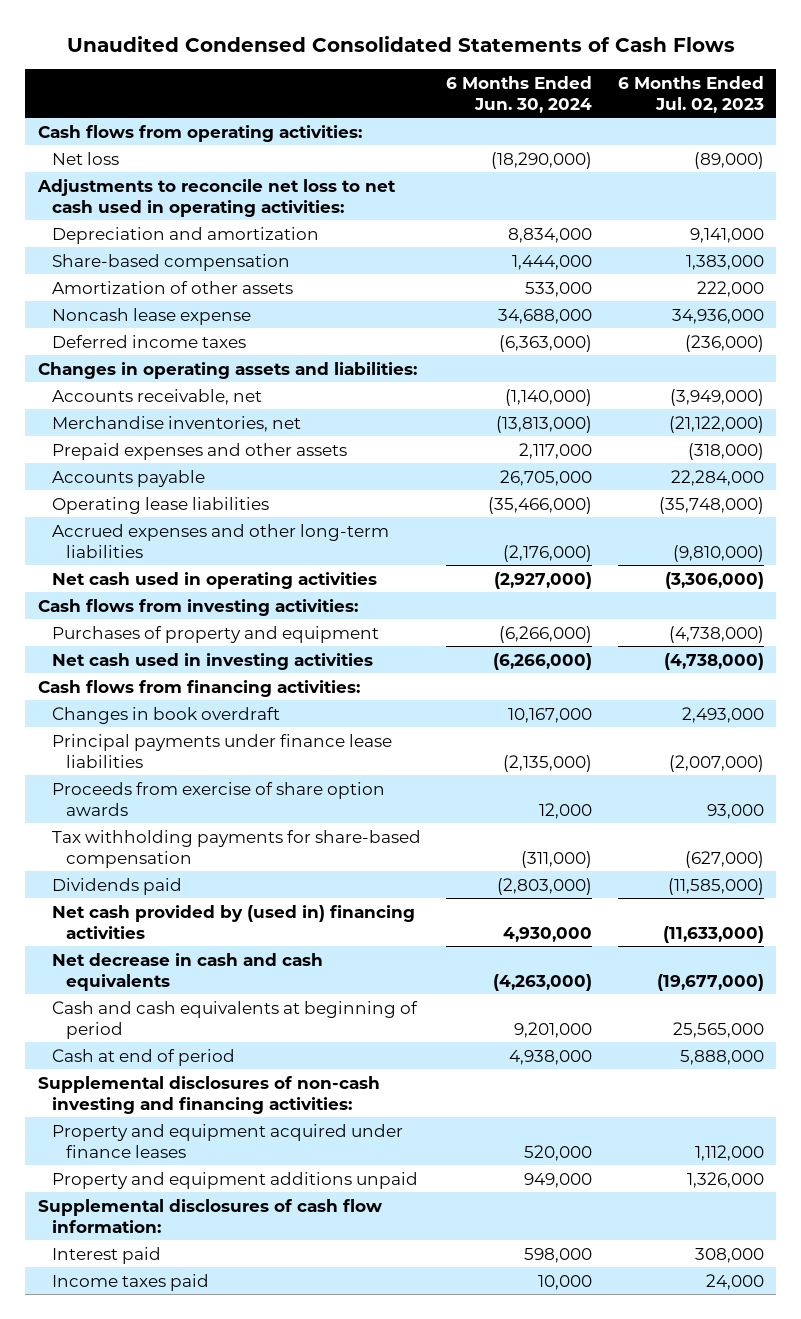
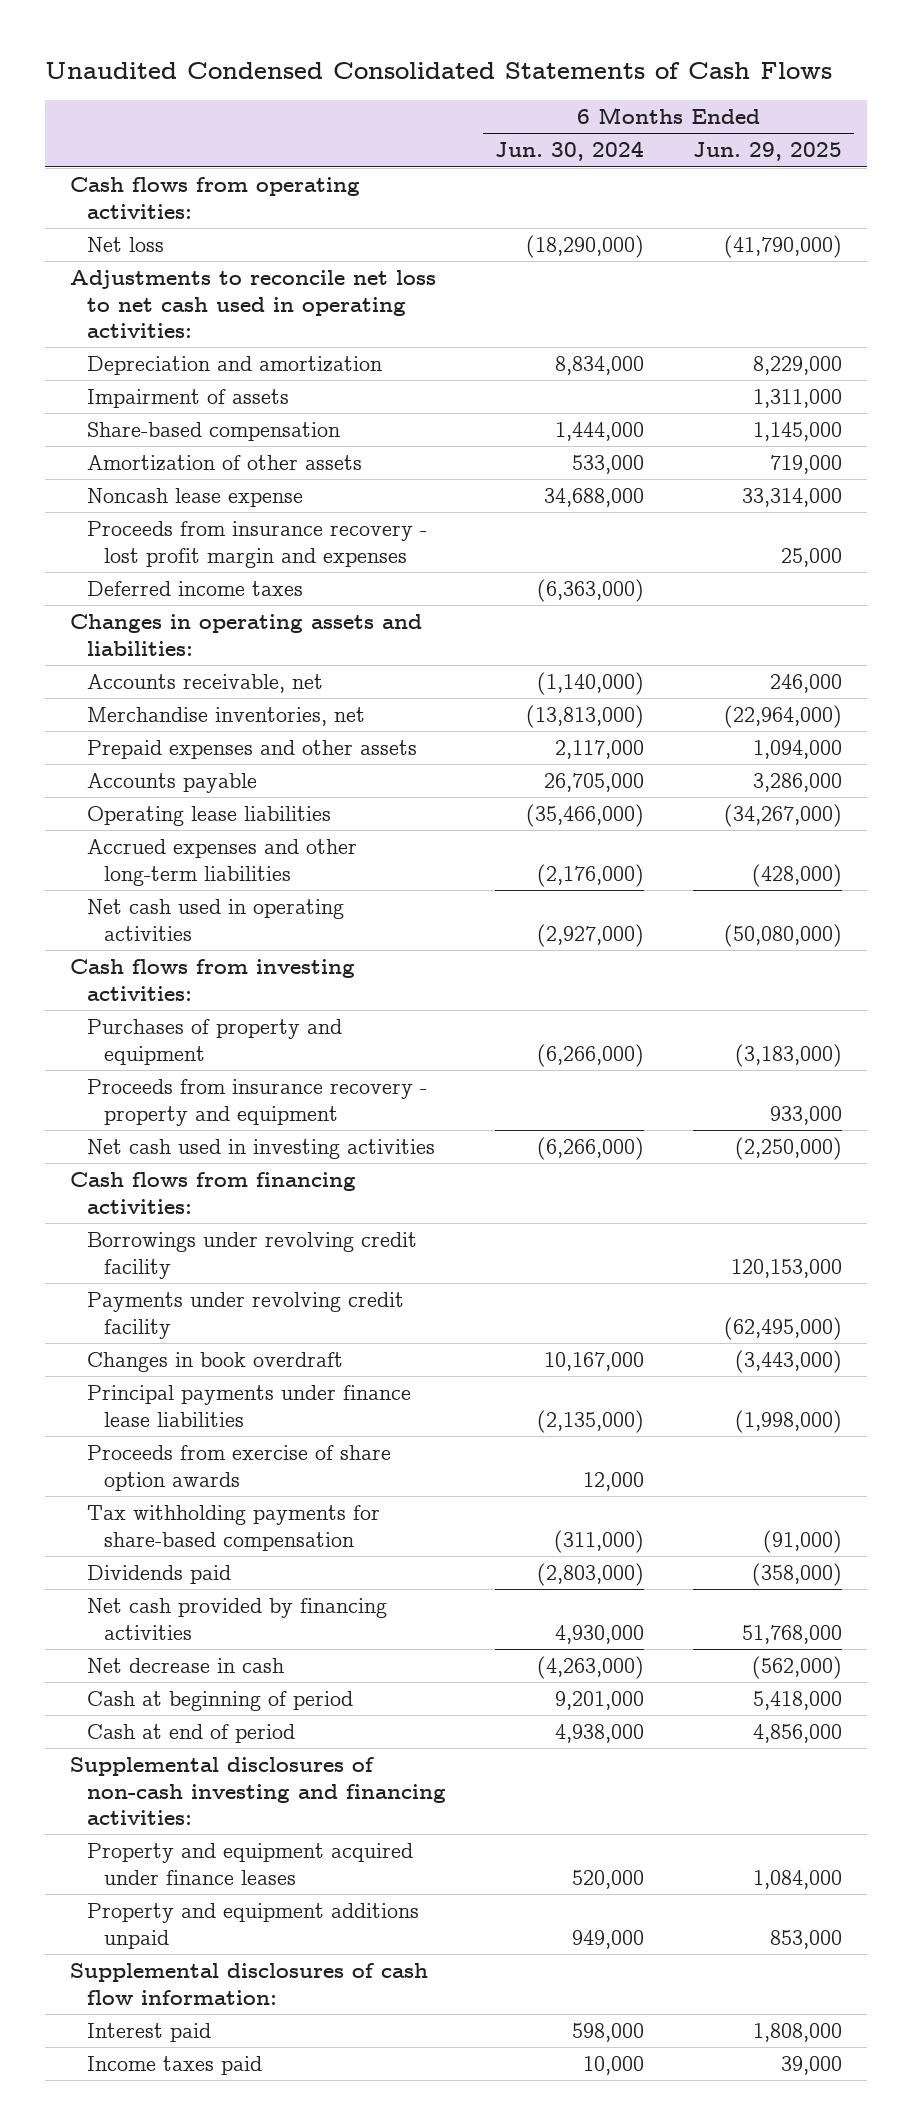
- | 6 Months Ended Jun. 30, 2024 | 6 Months Ended Jul. 02, 2023
+ | 6 Months Ended Jun. 30, 2024 | 6 Months Ended Jun. 29, 2025
+ Impairment of assets | | 1,311,000
+ Proceeds from insurance recovery - lost profit margin and expenses | | 25,000
+ Proceeds from insurance recovery - property and equipment | | 933,000
+ Borrowings under revolving credit facility | | 120,153,000
+ Payments under revolving credit facility | | (62,495,000)
- Net cash provided by (used in) financing activities | 4,930,000 | (11,633,000)
- Net decrease in cash and cash equivalents | (4,263,000) | (19,677,000)
- Cash and cash equivalents at beginning of period | 9,201,000 | 25,565,000
+ Net cash provided by financing activities | 4,930,000 | 51,768,000
+ Net decrease in cash | (4,263,000) | (562,000)
+ Cash at beginning of period | 9,201,000 | 5,418,000

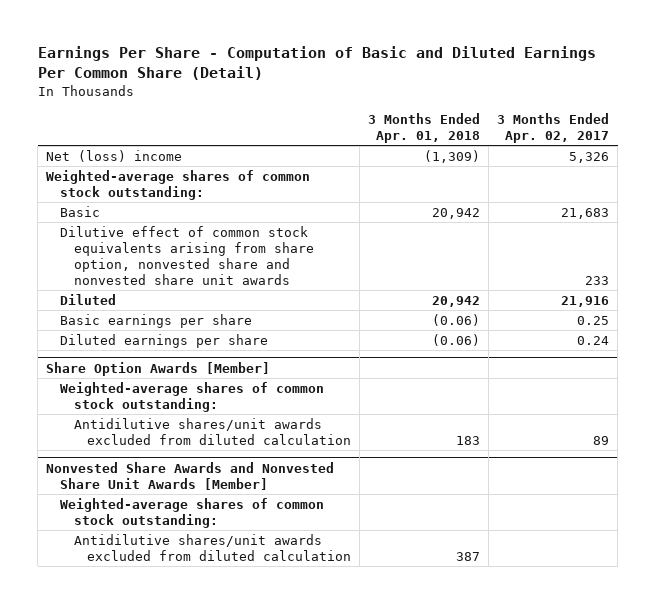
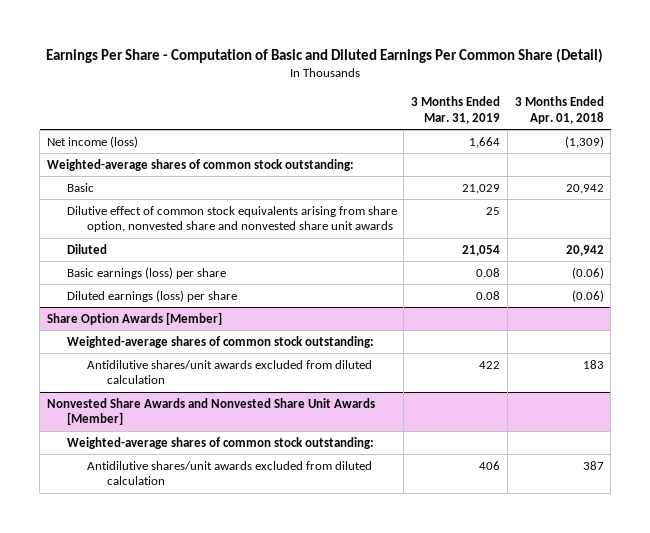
- | 3 Months Ended Apr. 01, 2018 | 3 Months Ended Apr. 02, 2017
+ | 3 Months Ended Mar. 31, 2019 | 3 Months Ended Apr. 01, 2018
- Net (loss) income | (1,309) | 5,326
+ Net income (loss) | 1,664 | (1,309)
- Basic earnings per share | (0.06) | 0.25
- Diluted earnings per share | (0.06) | 0.24
+ Basic earnings (loss) per share | 0.08 | (0.06)
+ Diluted earnings (loss) per share | 0.08 | (0.06)

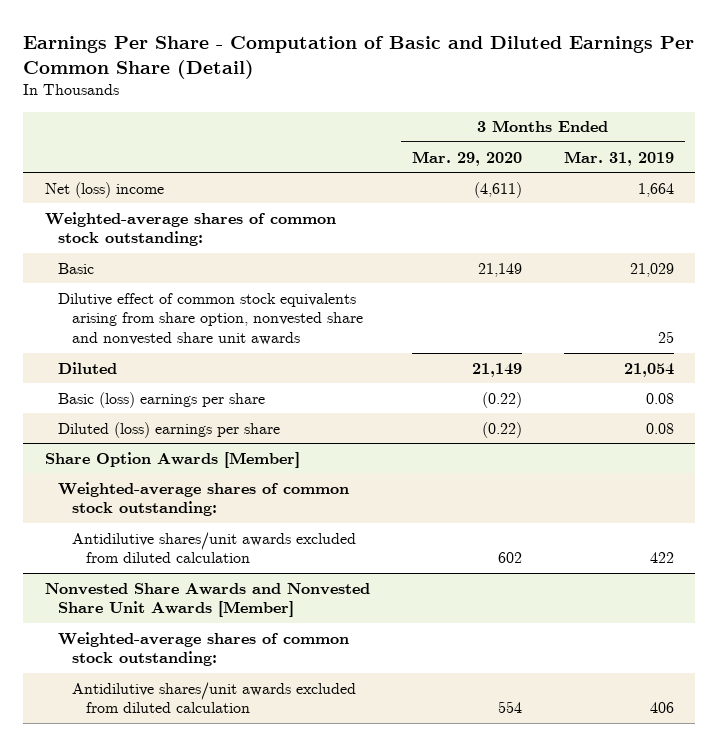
- | 3 Months Ended Mar. 31, 2019 | 3 Months Ended Apr. 01, 2018
+ | 3 Months Ended Mar. 29, 2020 | 3 Months Ended Mar. 31, 2019
- Net income (loss) | 1,664 | (1,309)
+ Net (loss) income | (4,611) | 1,664
- Basic earnings (loss) per share | 0.08 | (0.06)
- Diluted earnings (loss) per share | 0.08 | (0.06)
+ Basic (loss) earnings per share | (0.22) | 0.08
+ Diluted (loss) earnings per share | (0.22) | 0.08

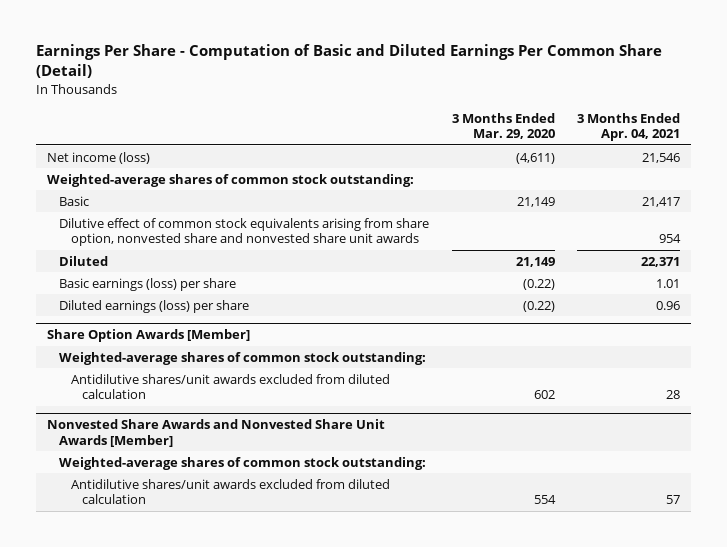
- | 3 Months Ended Mar. 29, 2020 | 3 Months Ended Mar. 31, 2019
+ | 3 Months Ended Mar. 29, 2020 | 3 Months Ended Apr. 04, 2021
- Net (loss) income | (4,611) | 1,664
+ Net income (loss) | (4,611) | 21,546
- Basic (loss) earnings per share | (0.22) | 0.08
- Diluted (loss) earnings per share | (0.22) | 0.08
+ Basic earnings (loss) per share | (0.22) | 1.01
+ Diluted earnings (loss) per share | (0.22) | 0.96

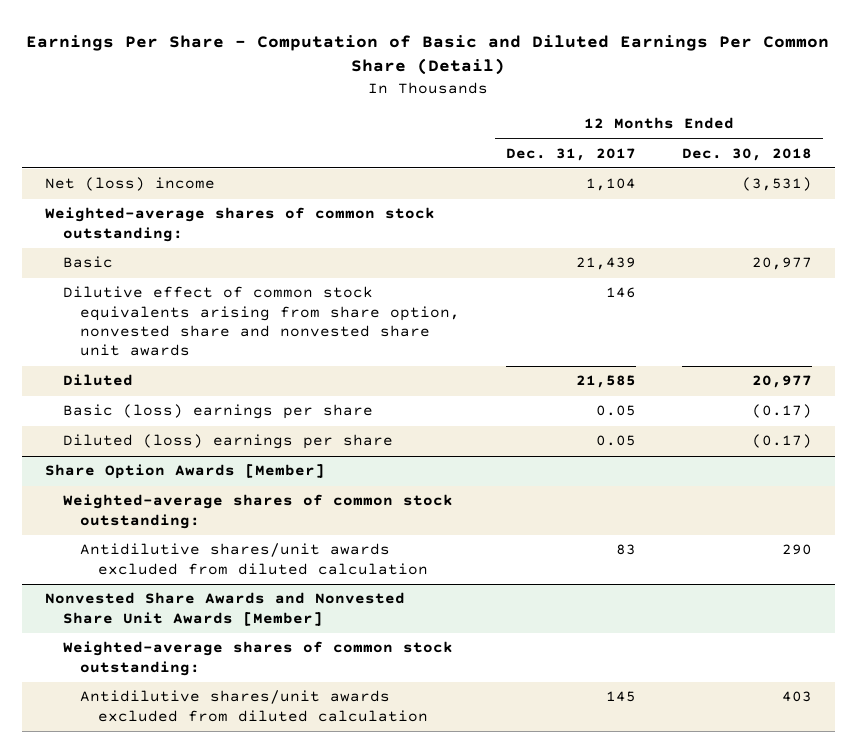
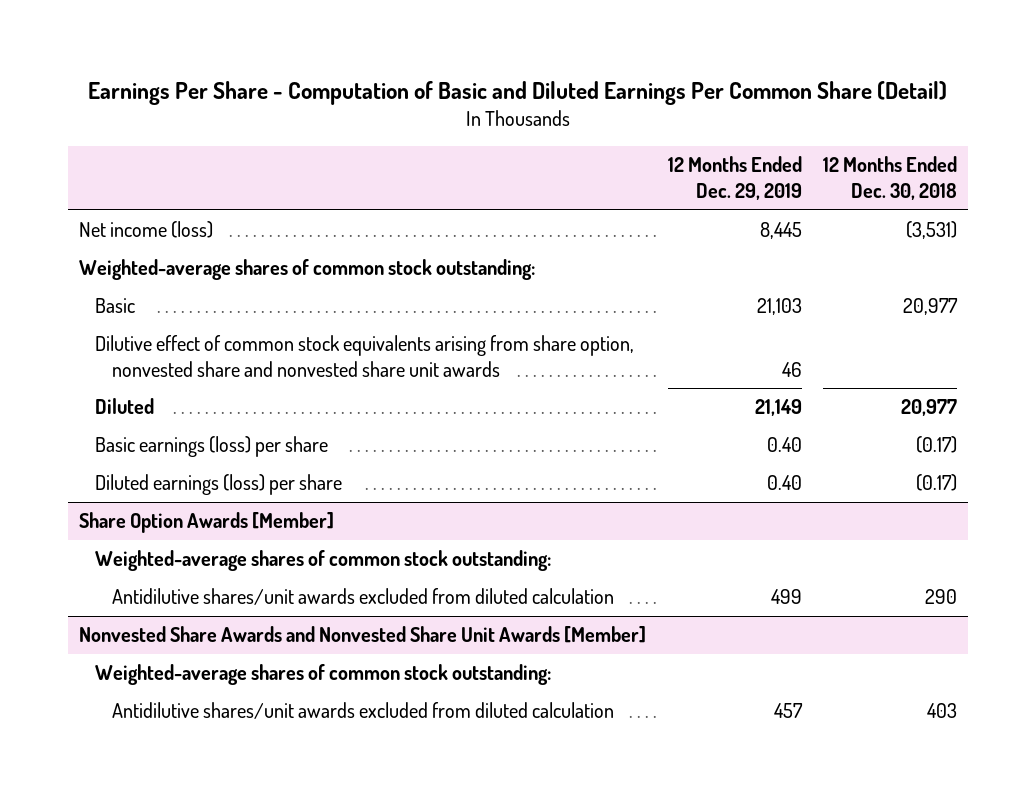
- | 12 Months Ended Dec. 31, 2017 | 12 Months Ended Dec. 30, 2018
+ | 12 Months Ended Dec. 29, 2019 | 12 Months Ended Dec. 30, 2018
- Net (loss) income | 1,104 | (3,531)
+ Net income (loss) | 8,445 | (3,531)
- Basic (loss) earnings per share | 0.05 | (0.17)
- Diluted (loss) earnings per share | 0.05 | (0.17)
+ Basic earnings (loss) per share | 0.40 | (0.17)
+ Diluted earnings (loss) per share | 0.40 | (0.17)

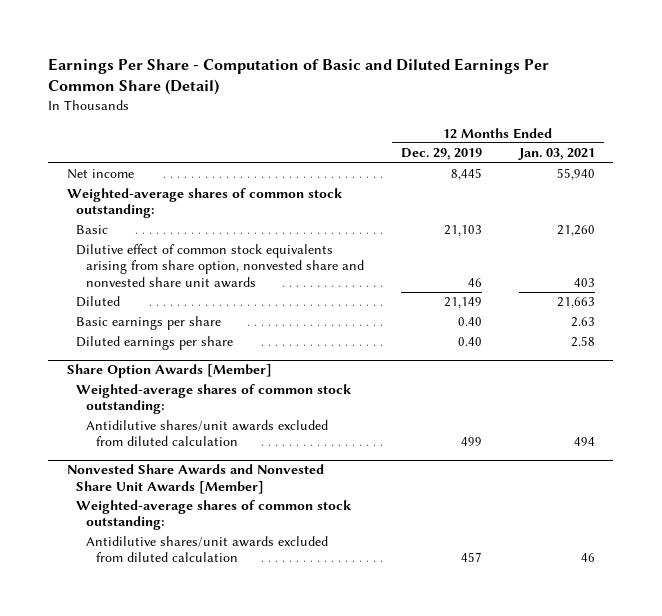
- | 12 Months Ended Dec. 29, 2019 | 12 Months Ended Dec. 30, 2018
+ | 12 Months Ended Dec. 29, 2019 | 12 Months Ended Jan. 03, 2021
- Net income (loss) | 8,445 | (3,531)
+ Net income | 8,445 | 55,940
- Basic earnings (loss) per share | 0.40 | (0.17)
- Diluted earnings (loss) per share | 0.40 | (0.17)
+ Basic earnings per share | 0.40 | 2.63
+ Diluted earnings per share | 0.40 | 2.58

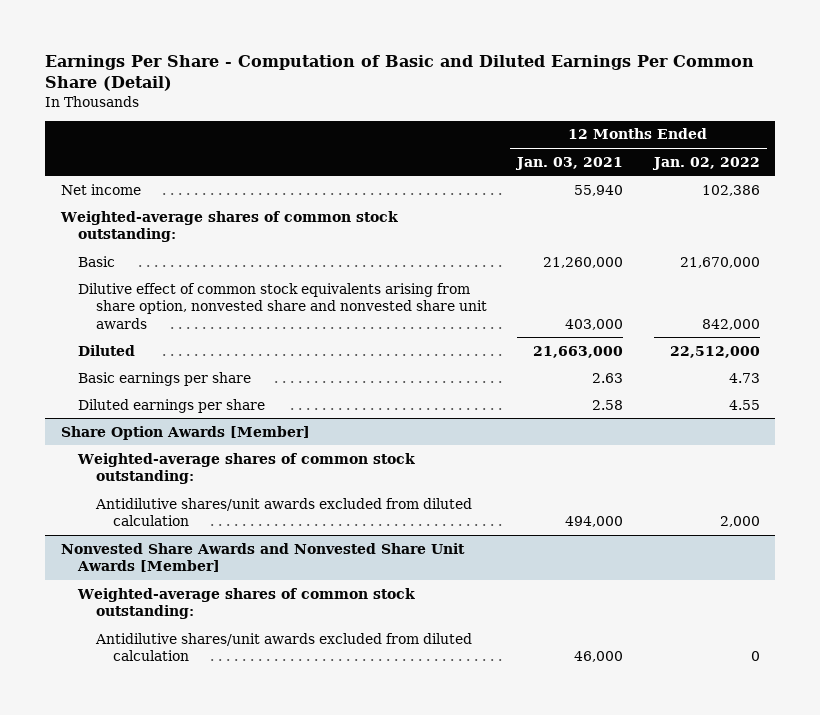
- | 12 Months Ended Dec. 29, 2019 | 12 Months Ended Jan. 03, 2021
+ | 12 Months Ended Jan. 03, 2021 | 12 Months Ended Jan. 02, 2022
- Basic | 21,103 | 21,260
- Dilutive effect of common stock equivalents arising from share option, nonvested share and nonvested share unit awards | 46 | 403
- Diluted | 21,149 | 21,663
+ Basic | 21,260,000 | 21,670,000
+ Dilutive effect of common stock equivalents arising from share option, nonvested share and nonvested share unit awards | 403,000 | 842,000
+ Diluted | 21,663,000 | 22,512,000
@ Share Option Awards [Member]
- Antidilutive shares/unit awards excluded from diluted calculation | 499 | 494
+ Antidilutive shares/unit awards excluded from diluted calculation | 494,000 | 2,000
@ Nonvested Share Awards and Nonvested Share Unit Awards [Member]
- Antidilutive shares/unit awards excluded from diluted calculation | 457 | 46
+ Antidilutive shares/unit awards excluded from diluted calculation | 46,000 | 0

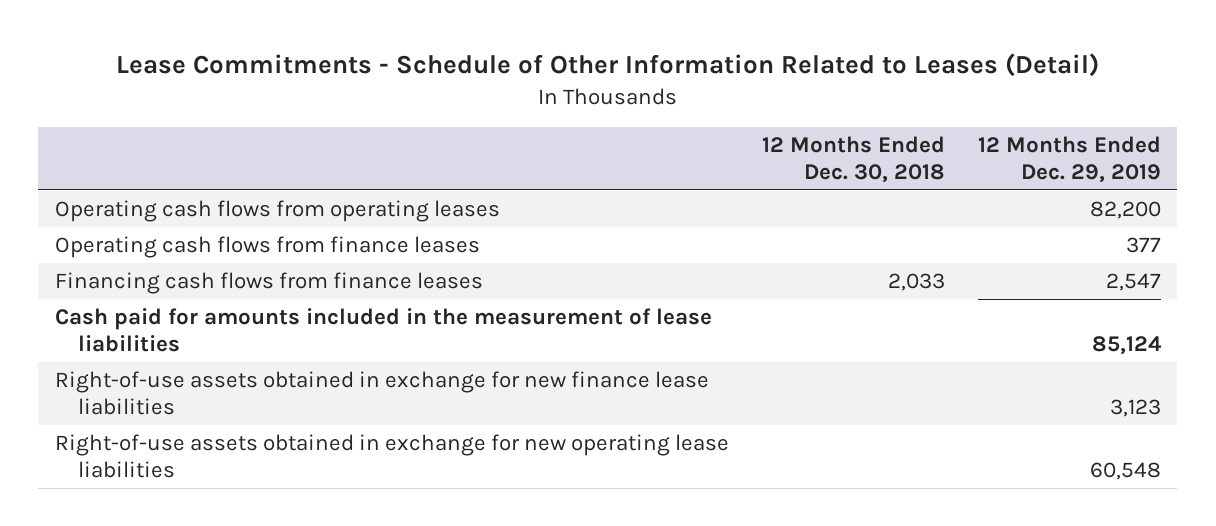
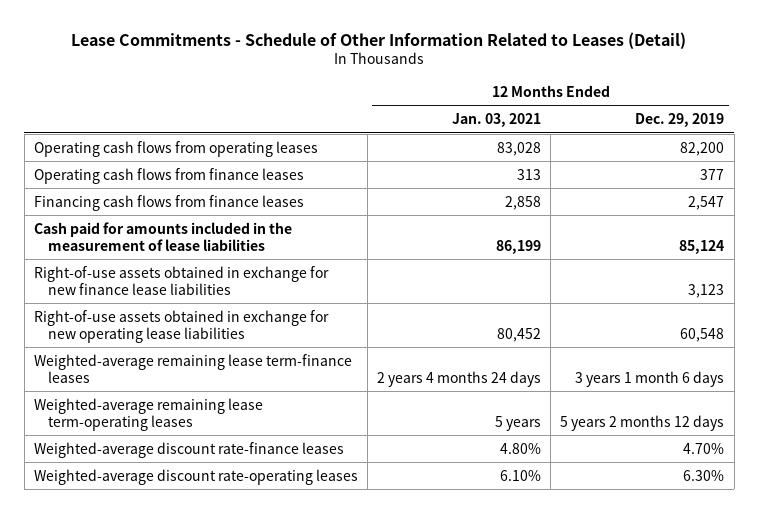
- | 12 Months Ended Dec. 30, 2018 | 12 Months Ended Dec. 29, 2019
+ | 12 Months Ended Jan. 03, 2021 | 12 Months Ended Dec. 29, 2019
+ Weighted-average remaining lease term-finance leases | 2 years 4 months 24 days | 3 years 1 month 6 days
+ Weighted-average remaining lease term-operating leases | 5 years | 5 years 2 months 12 days
+ Weighted-average discount rate-finance leases | 4.80% | 4.70%
+ Weighted-average discount rate-operating leases | 6.10% | 6.30%

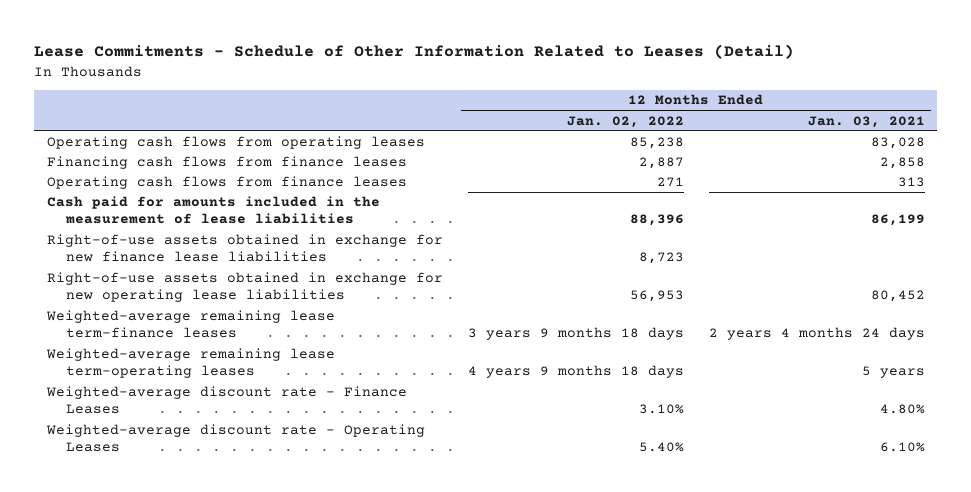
- | 12 Months Ended Jan. 03, 2021 | 12 Months Ended Dec. 29, 2019
+ | 12 Months Ended Jan. 02, 2022 | 12 Months Ended Jan. 03, 2021
moved down: Operating cash flows from finance leases | 271 | 313
- Weighted-average discount rate-finance leases | 4.80% | 4.70%
- Weighted-average discount rate-operating leases | 6.10% | 6.30%
+ Weighted-average discount rate - Finance Leases | 3.10% | 4.80%
+ Weighted-average discount rate - Operating Leases | 5.40% | 6.10%

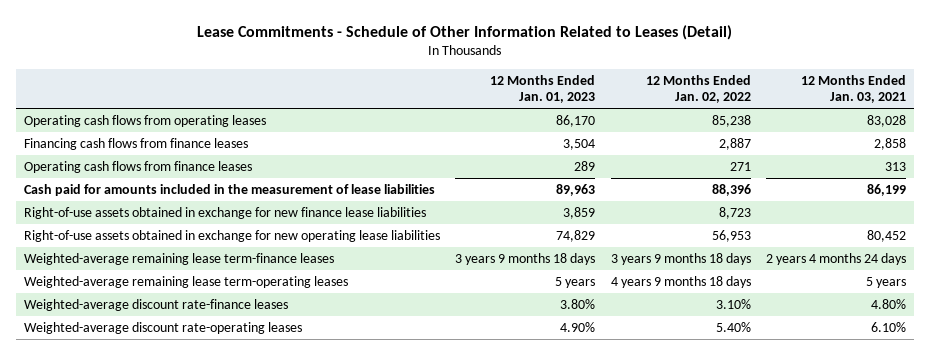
- | 12 Months Ended Jan. 02, 2022 | 12 Months Ended Jan. 03, 2021
+ | 12 Months Ended Jan. 01, 2023 | 12 Months Ended Jan. 02, 2022 | 12 Months Ended Jan. 03, 2021
- Weighted-average discount rate - Finance Leases | 3.10% | 4.80%
- Weighted-average discount rate - Operating Leases | 5.40% | 6.10%
+ Weighted-average discount rate-finance leases | 3.80% | 3.10% | 4.80%
+ Weighted-average discount rate-operating leases | 4.90% | 5.40% | 6.10%

